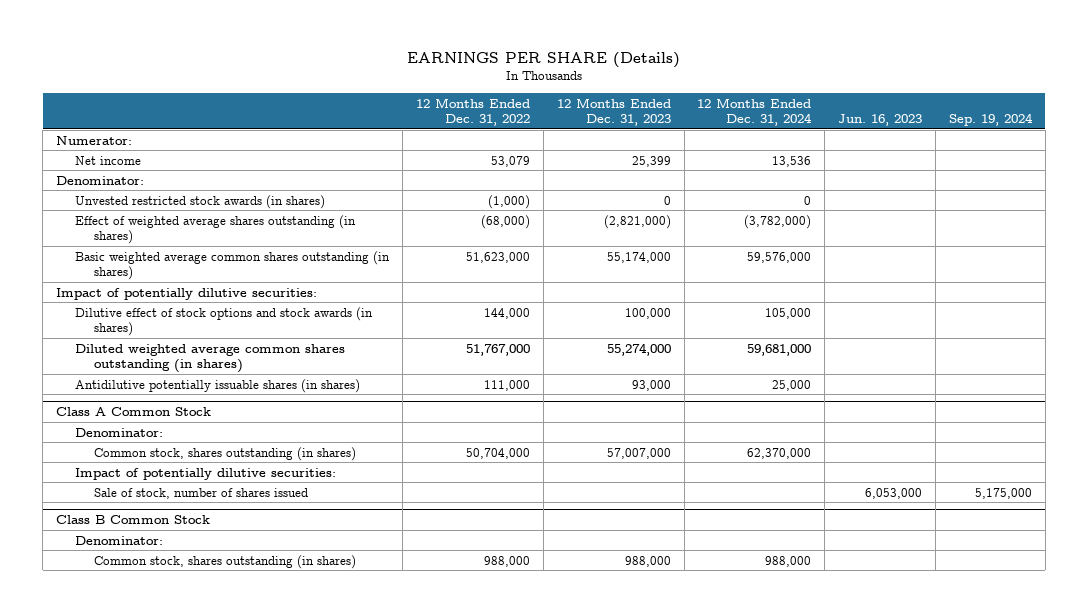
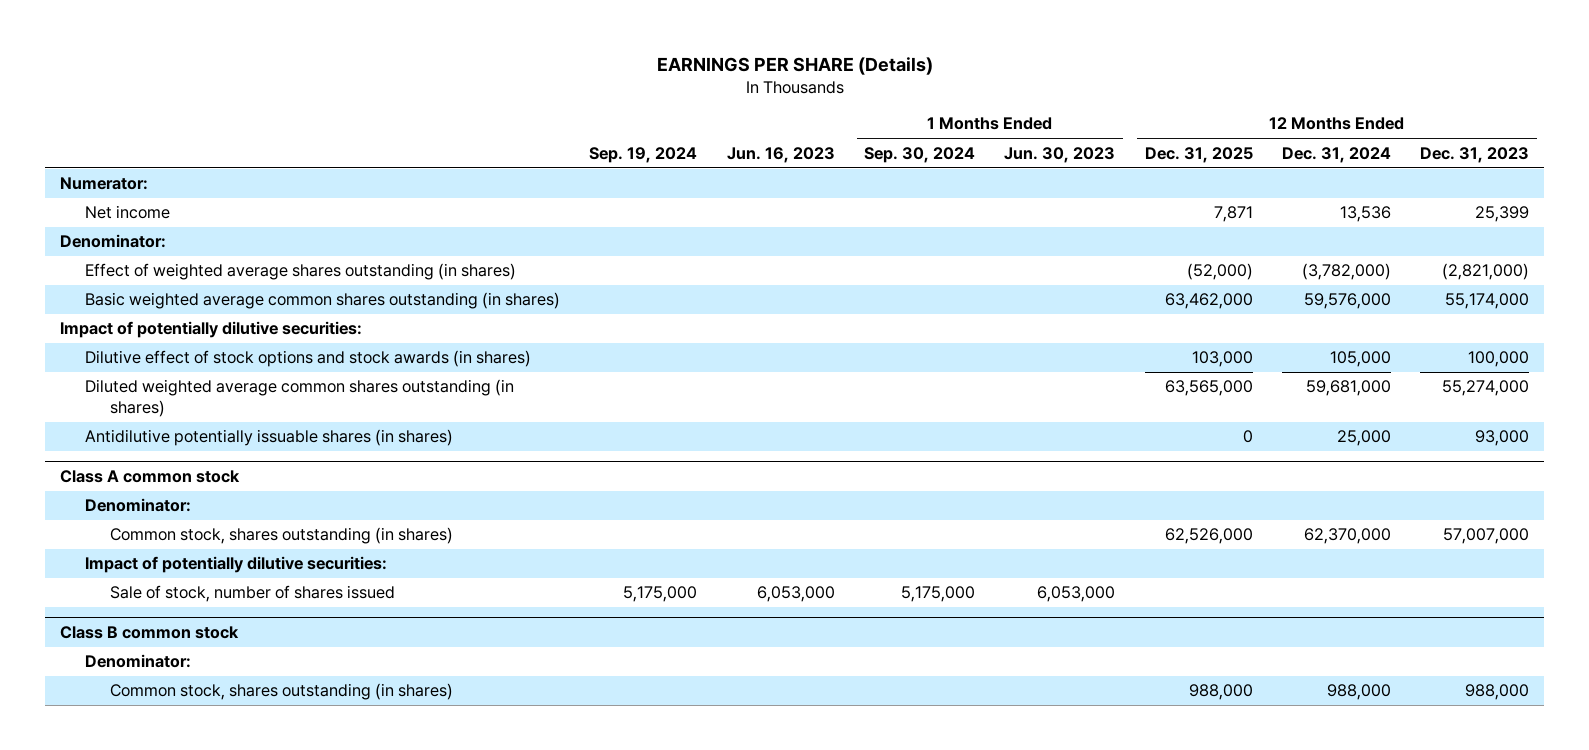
- | 12 Months Ended Dec. 31, 2022 | 12 Months Ended Dec. 31, 2023 | 12 Months Ended Dec. 31, 2024 | Jun. 16, 2023 | Sep. 19, 2024
+ | Sep. 19, 2024 | Jun. 16, 2023 | 1 Months Ended Sep. 30, 2024 | 1 Months Ended Jun. 30, 2023 | 12 Months Ended Dec. 31, 2025 | 12 Months Ended Dec. 31, 2024 | 12 Months Ended Dec. 31, 2023
- Unvested restricted stock awards (in shares) | (1,000) | 0 | 0 | |
- Class A Common Stock
+ Class A common stock
- Class B Common Stock
+ Class B common stock

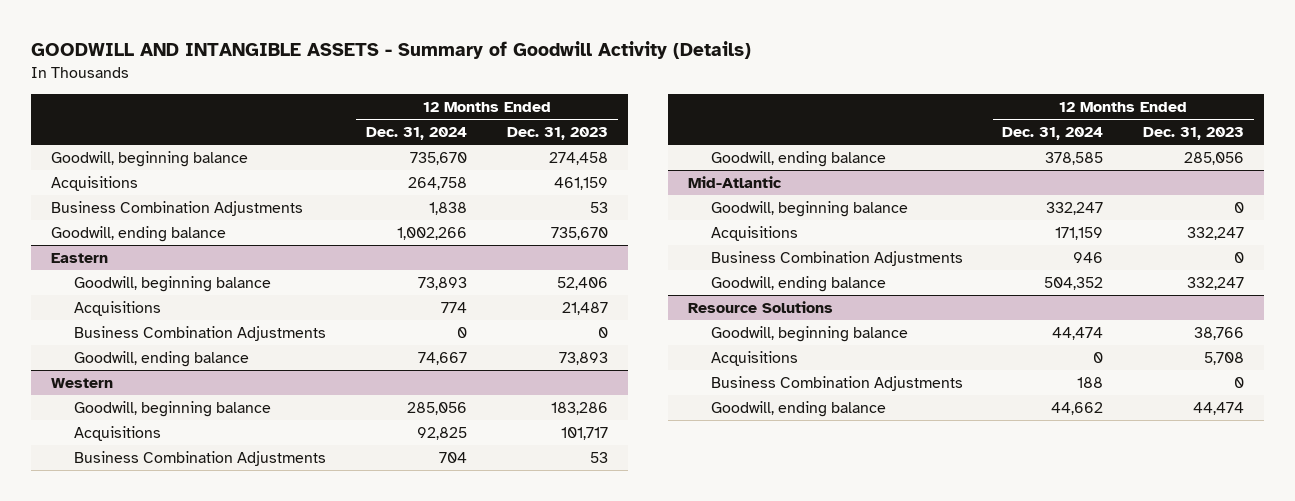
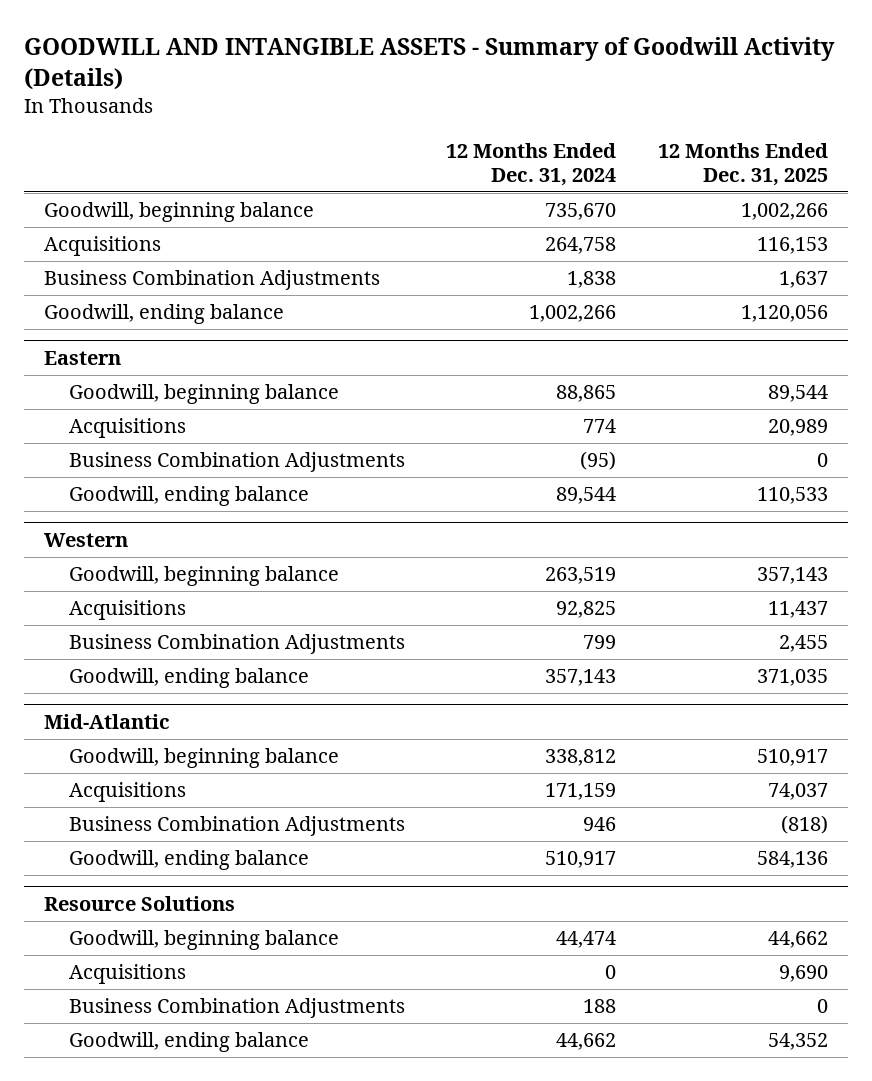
- | 12 Months Ended Dec. 31, 2024 | 12 Months Ended Dec. 31, 2023
+ | 12 Months Ended Dec. 31, 2024 | 12 Months Ended Dec. 31, 2025
@ Eastern
- Goodwill, beginning balance | 73,893 | 52,406
+ Goodwill, beginning balance | 88,865 | 89,544
- Business Combination Adjustments | 0 | 0
- Goodwill, ending balance | 74,667 | 73,893
+ Business Combination Adjustments | (95) | 0
+ Goodwill, ending balance | 89,544 | 110,533
@ Western
- Goodwill, beginning balance | 285,056 | 183,286
+ Goodwill, beginning balance | 263,519 | 357,143
- Business Combination Adjustments | 704 | 53
- Goodwill, ending balance | 378,585 | 285,056
+ Business Combination Adjustments | 799 | 2,455
+ Goodwill, ending balance | 357,143 | 371,035
@ Mid-Atlantic
- Goodwill, beginning balance | 332,247 | 0
+ Goodwill, beginning balance | 338,812 | 510,917
- Goodwill, ending balance | 504,352 | 332,247
+ Goodwill, ending balance | 510,917 | 584,136

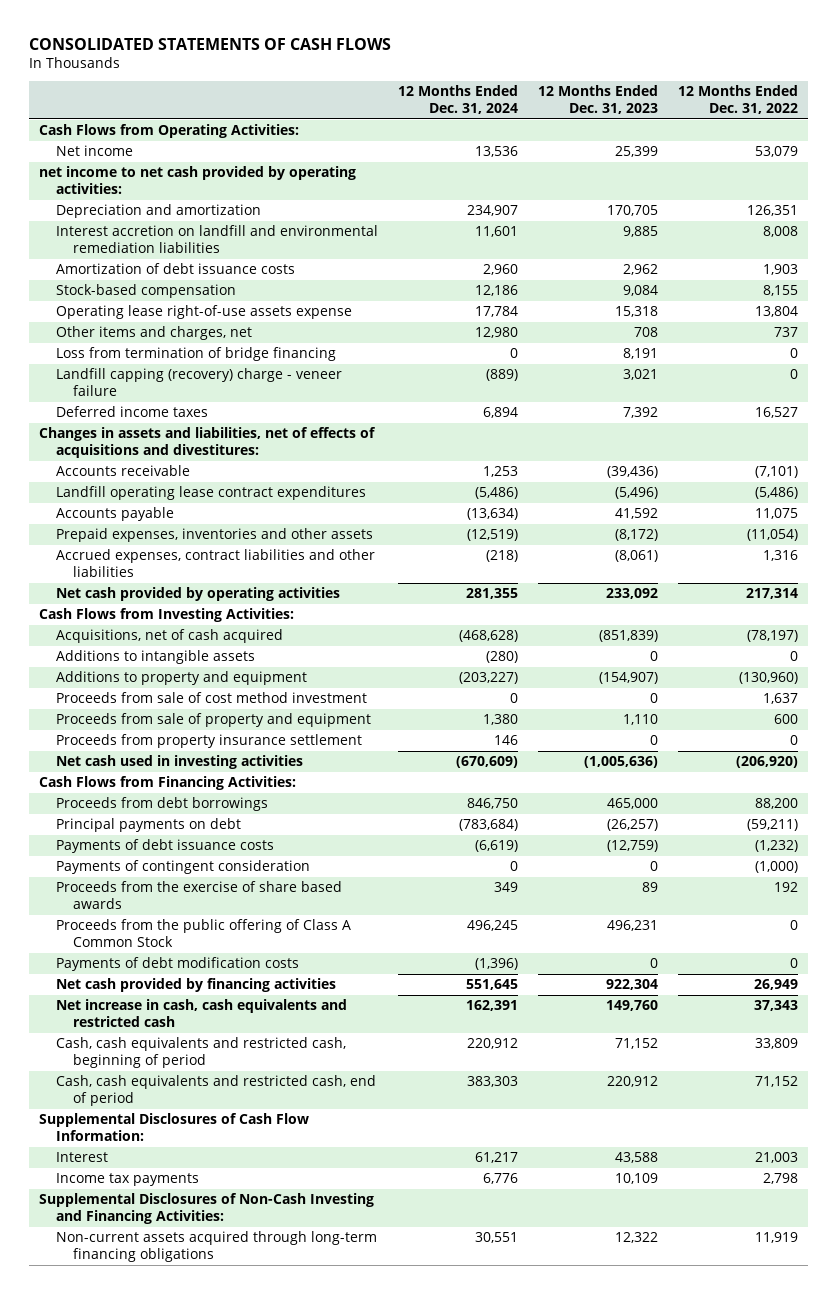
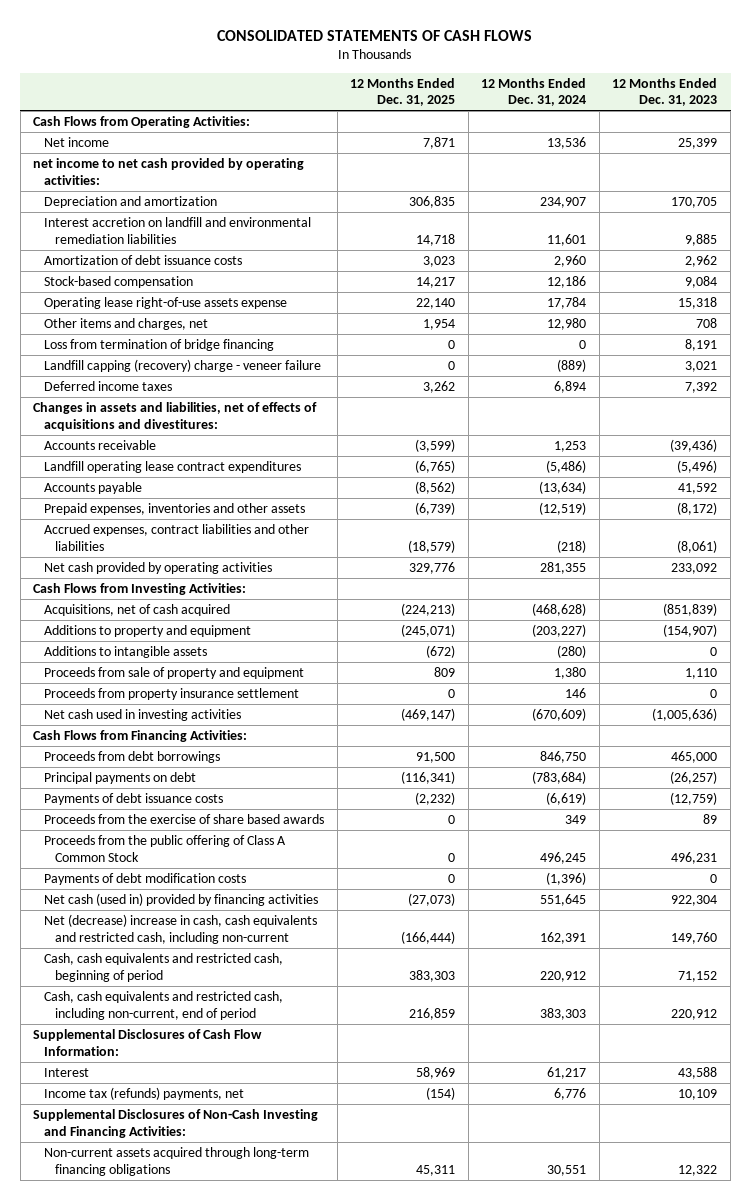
- | 12 Months Ended Dec. 31, 2024 | 12 Months Ended Dec. 31, 2023 | 12 Months Ended Dec. 31, 2022
+ | 12 Months Ended Dec. 31, 2025 | 12 Months Ended Dec. 31, 2024 | 12 Months Ended Dec. 31, 2023
- Proceeds from sale of cost method investment | 0 | 0 | 1,637
moved down: Additions to intangible assets | (672) | (280) | 0
- Payments of contingent consideration | 0 | 0 | (1,000)
- Net cash provided by financing activities | 551,645 | 922,304 | 26,949
- Net increase in cash, cash equivalents and restricted cash | 162,391 | 149,760 | 37,343
+ Net cash (used in) provided by financing activities | (27,073) | 551,645 | 922,304
+ Net (decrease) increase in cash, cash equivalents and restricted cash, including non-current | (166,444) | 162,391 | 149,760
- Cash, cash equivalents and restricted cash, end of period | 383,303 | 220,912 | 71,152
+ Cash, cash equivalents and restricted cash, including non-current, end of period | 216,859 | 383,303 | 220,912
- Income tax payments | 6,776 | 10,109 | 2,798
+ Income tax (refunds) payments, net | (154) | 6,776 | 10,109

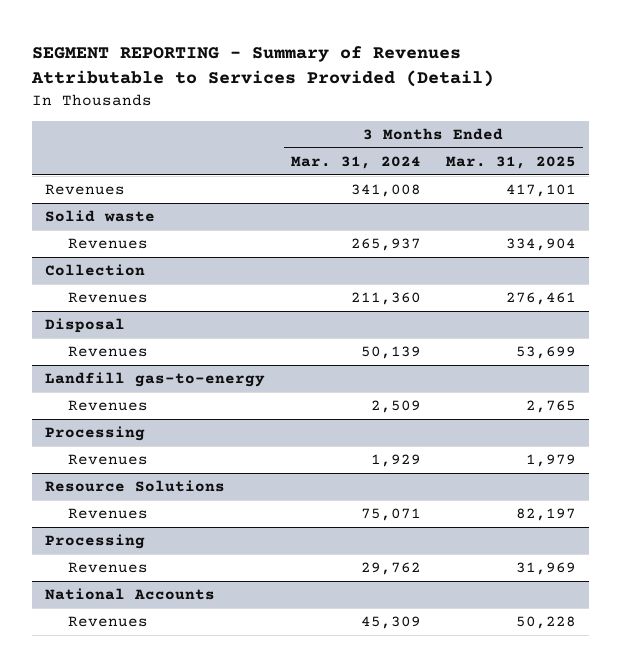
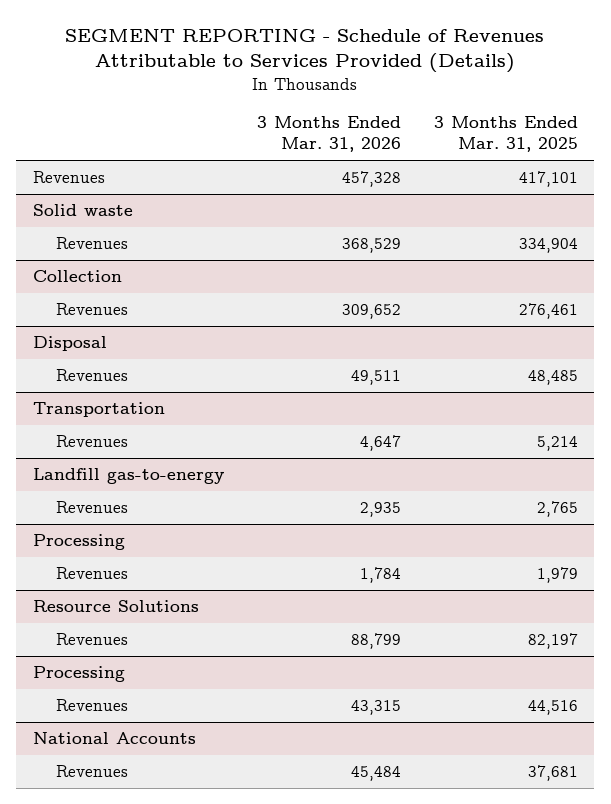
- SEGMENT REPORTING - Summary of Revenues Attributable to Services Provided (Detail)
+ SEGMENT REPORTING - Schedule of Revenues Attributable to Services Provided (Details)
- | 3 Months Ended Mar. 31, 2024 | 3 Months Ended Mar. 31, 2025
+ | 3 Months Ended Mar. 31, 2026 | 3 Months Ended Mar. 31, 2025
@ Disposal
- Revenues | 50,139 | 53,699
+ Revenues | 49,511 | 48,485
+ Transportation
+ Revenues | 4,647 | 5,214
@ Processing
- Revenues | 29,762 | 31,969
+ Revenues | 43,315 | 44,516
@ National Accounts
- Revenues | 45,309 | 50,228
+ Revenues | 45,484 | 37,681

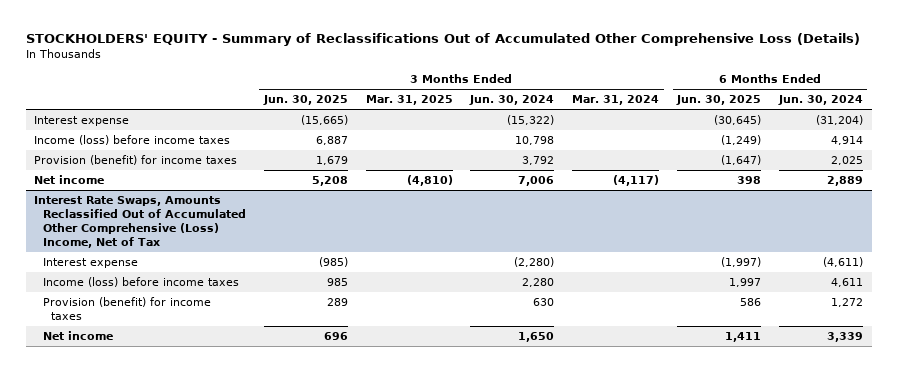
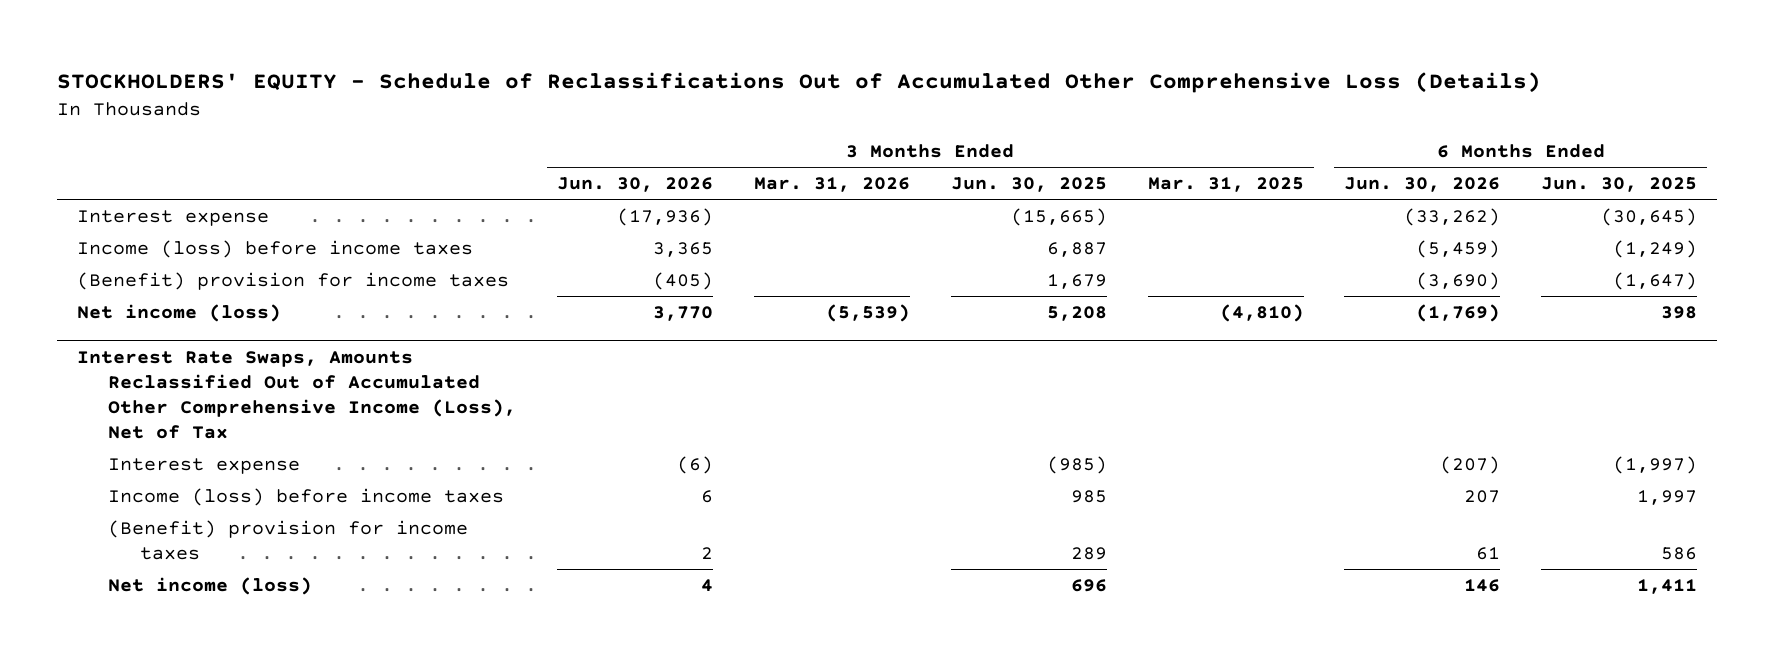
- STOCKHOLDERS' EQUITY - Summary of Reclassifications Out of Accumulated Other Comprehensive Loss (Details)
+ STOCKHOLDERS' EQUITY - Schedule of Reclassifications Out of Accumulated Other Comprehensive Loss (Details)
- | 3 Months Ended Jun. 30, 2025 | 3 Months Ended Mar. 31, 2025 | 3 Months Ended Jun. 30, 2024 | 3 Months Ended Mar. 31, 2024 | 6 Months Ended Jun. 30, 2025 | 6 Months Ended Jun. 30, 2024
+ | 3 Months Ended Jun. 30, 2026 | 3 Months Ended Mar. 31, 2026 | 3 Months Ended Jun. 30, 2025 | 3 Months Ended Mar. 31, 2025 | 6 Months Ended Jun. 30, 2026 | 6 Months Ended Jun. 30, 2025
- Provision (benefit) for income taxes | 1,679 | | 3,792 | | (1,647) | 2,025
- Net income | 5,208 | (4,810) | 7,006 | (4,117) | 398 | 2,889
- Interest Rate Swaps, Amounts Reclassified Out of Accumulated Other Comprehensive (Loss) Income, Net of Tax
+ (Benefit) provision for income taxes | (405) | | 1,679 | | (3,690) | (1,647)
+ Net income (loss) | 3,770 | (5,539) | 5,208 | (4,810) | (1,769) | 398
+ Interest Rate Swaps, Amounts Reclassified Out of Accumulated Other Comprehensive Income (Loss), Net of Tax
- Provision (benefit) for income taxes | 289 | | 630 | | 586 | 1,272
- Net income | 696 | | 1,650 | | 1,411 | 3,339
+ (Benefit) provision for income taxes | 2 | | 289 | | 61 | 586
+ Net income (loss) | 4 | | 696 | | 146 | 1,411

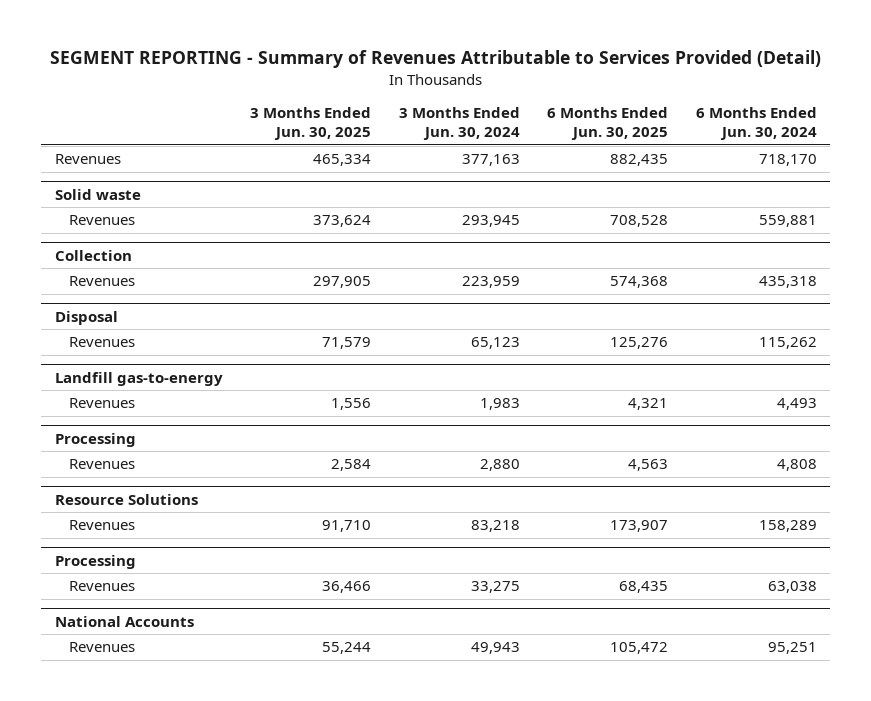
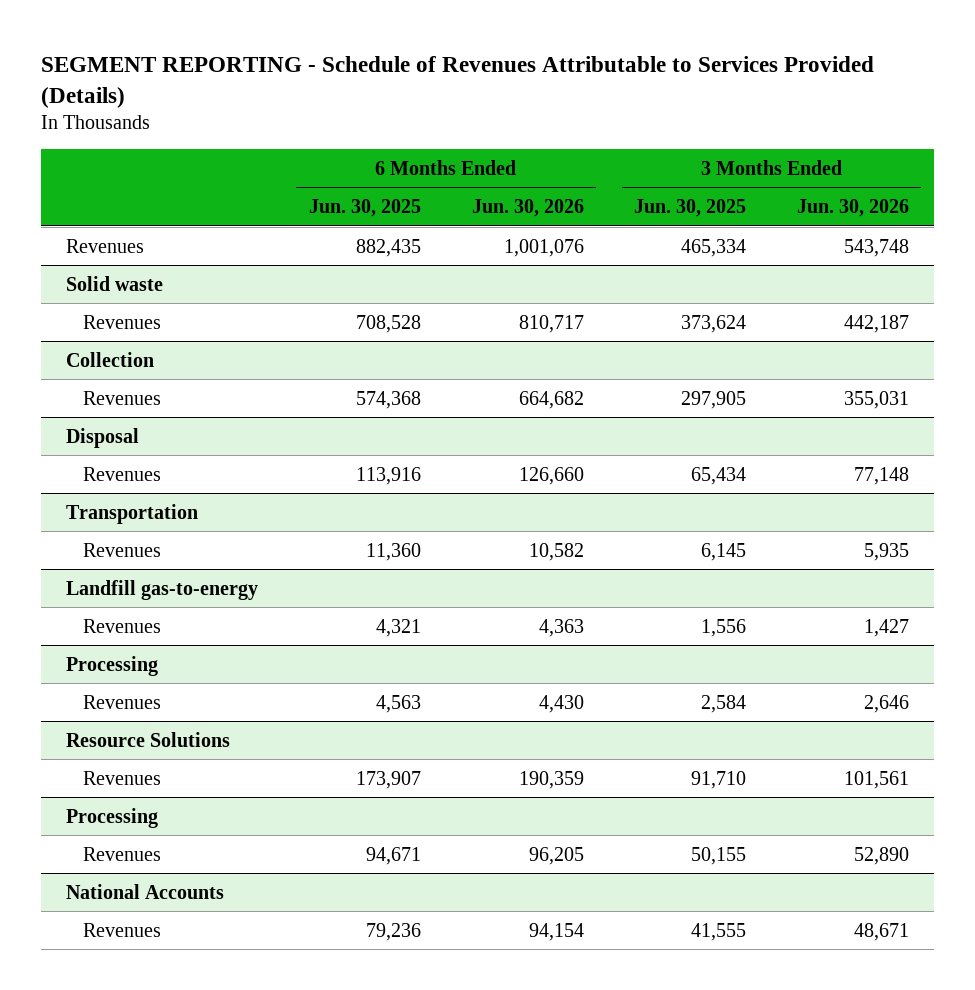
- SEGMENT REPORTING - Summary of Revenues Attributable to Services Provided (Detail)
+ SEGMENT REPORTING - Schedule of Revenues Attributable to Services Provided (Details)
- | 3 Months Ended Jun. 30, 2025 | 3 Months Ended Jun. 30, 2024 | 6 Months Ended Jun. 30, 2025 | 6 Months Ended Jun. 30, 2024
+ | 6 Months Ended Jun. 30, 2025 | 6 Months Ended Jun. 30, 2026 | 3 Months Ended Jun. 30, 2025 | 3 Months Ended Jun. 30, 2026
@ Disposal
- Revenues | 71,579 | 65,123 | 125,276 | 115,262
+ Revenues | 113,916 | 126,660 | 65,434 | 77,148
+ Transportation
+ Revenues | 11,360 | 10,582 | 6,145 | 5,935
@ Processing
- Revenues | 36,466 | 33,275 | 68,435 | 63,038
+ Revenues | 94,671 | 96,205 | 50,155 | 52,890
@ National Accounts
- Revenues | 55,244 | 49,943 | 105,472 | 95,251
+ Revenues | 79,236 | 94,154 | 41,555 | 48,671

